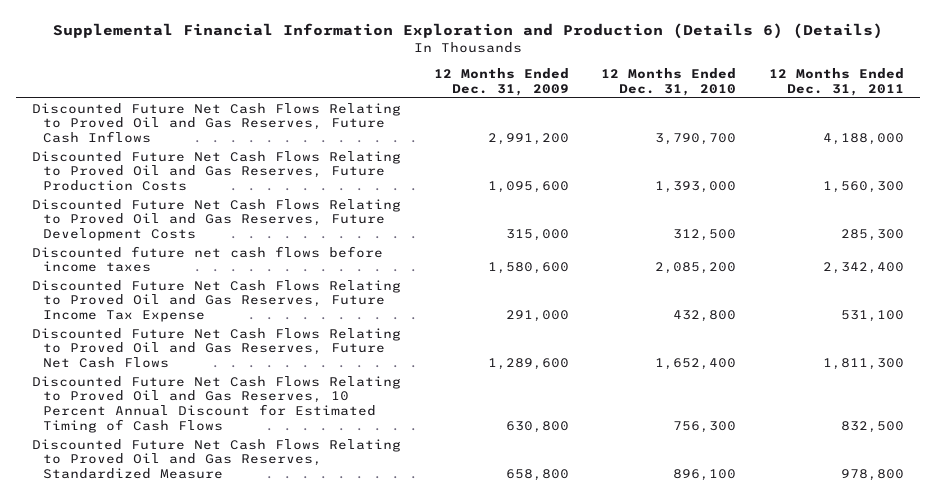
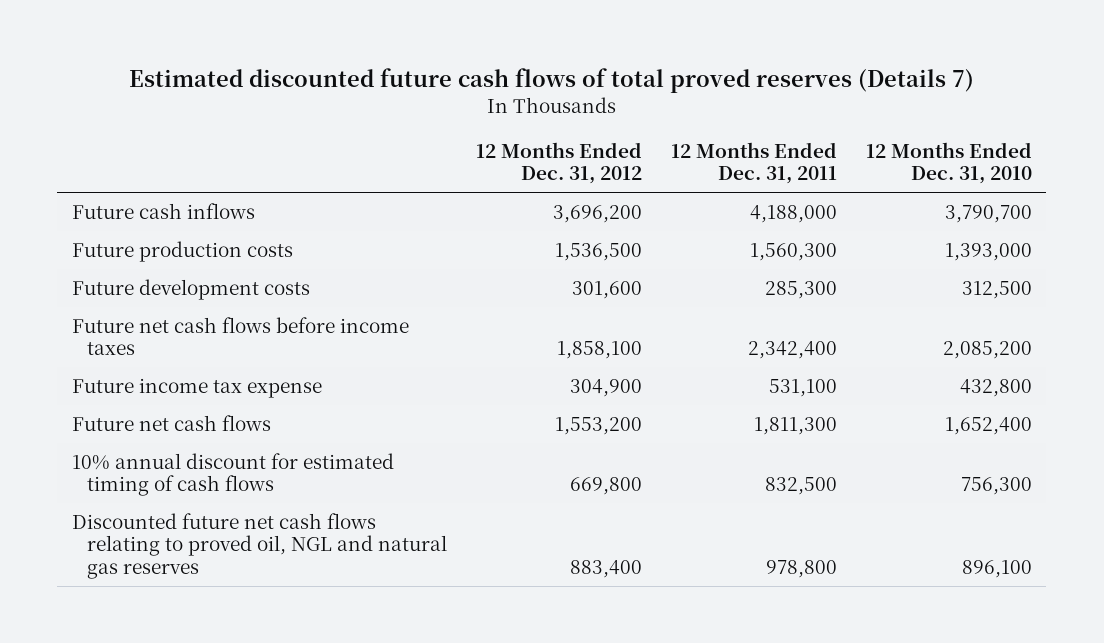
- Supplemental Financial Information Exploration and Production (Details 6) (Details)
+ Estimated discounted future cash flows of total proved reserves (Details 7)
- | 12 Months Ended Dec. 31, 2009 | 12 Months Ended Dec. 31, 2010 | 12 Months Ended Dec. 31, 2011
+ | 12 Months Ended Dec. 31, 2012 | 12 Months Ended Dec. 31, 2011 | 12 Months Ended Dec. 31, 2010
- Discounted Future Net Cash Flows Relating to Proved Oil and Gas Reserves, Future Cash Inflows | 2,991,200 | 3,790,700 | 4,188,000
- Discounted Future Net Cash Flows Relating to Proved Oil and Gas Reserves, Future Production Costs | 1,095,600 | 1,393,000 | 1,560,300
- Discounted Future Net Cash Flows Relating to Proved Oil and Gas Reserves, Future Development Costs | 315,000 | 312,500 | 285,300
- Discounted future net cash flows before income taxes | 1,580,600 | 2,085,200 | 2,342,400
- Discounted Future Net Cash Flows Relating to Proved Oil and Gas Reserves, Future Income Tax Expense | 291,000 | 432,800 | 531,100
- Discounted Future Net Cash Flows Relating to Proved Oil and Gas Reserves, Future Net Cash Flows | 1,289,600 | 1,652,400 | 1,811,300
- Discounted Future Net Cash Flows Relating to Proved Oil and Gas Reserves, 10 Percent Annual Discount for Estimated Timing of Cash Flows | 630,800 | 756,300 | 832,500
- Discounted Future Net Cash Flows Relating to Proved Oil and Gas Reserves, Standardized Measure | 658,800 | 896,100 | 978,800
+ Future cash inflows | 3,696,200 | 4,188,000 | 3,790,700
+ Future production costs | 1,536,500 | 1,560,300 | 1,393,000
+ Future development costs | 301,600 | 285,300 | 312,500
+ Future net cash flows before income taxes | 1,858,100 | 2,342,400 | 2,085,200
+ Future income tax expense | 304,900 | 531,100 | 432,800
+ Future net cash flows | 1,553,200 | 1,811,300 | 1,652,400
+ 10% annual discount for estimated timing of cash flows | 669,800 | 832,500 | 756,300
+ Discounted future net cash flows relating to proved oil, NGL and natural gas reserves | 883,400 | 978,800 | 896,100

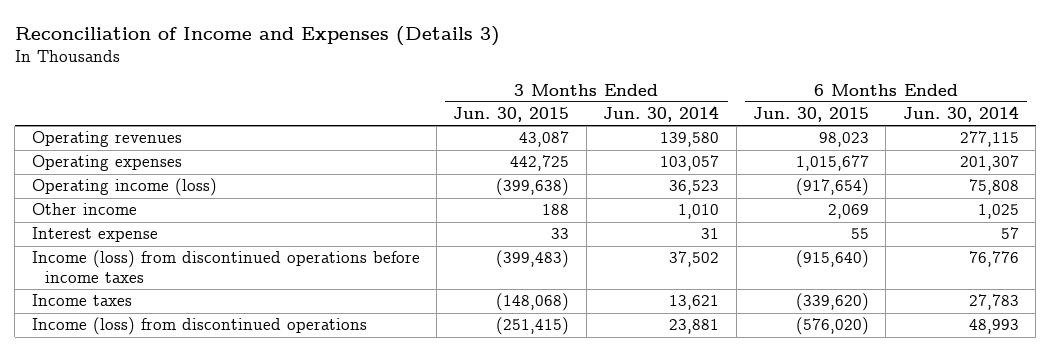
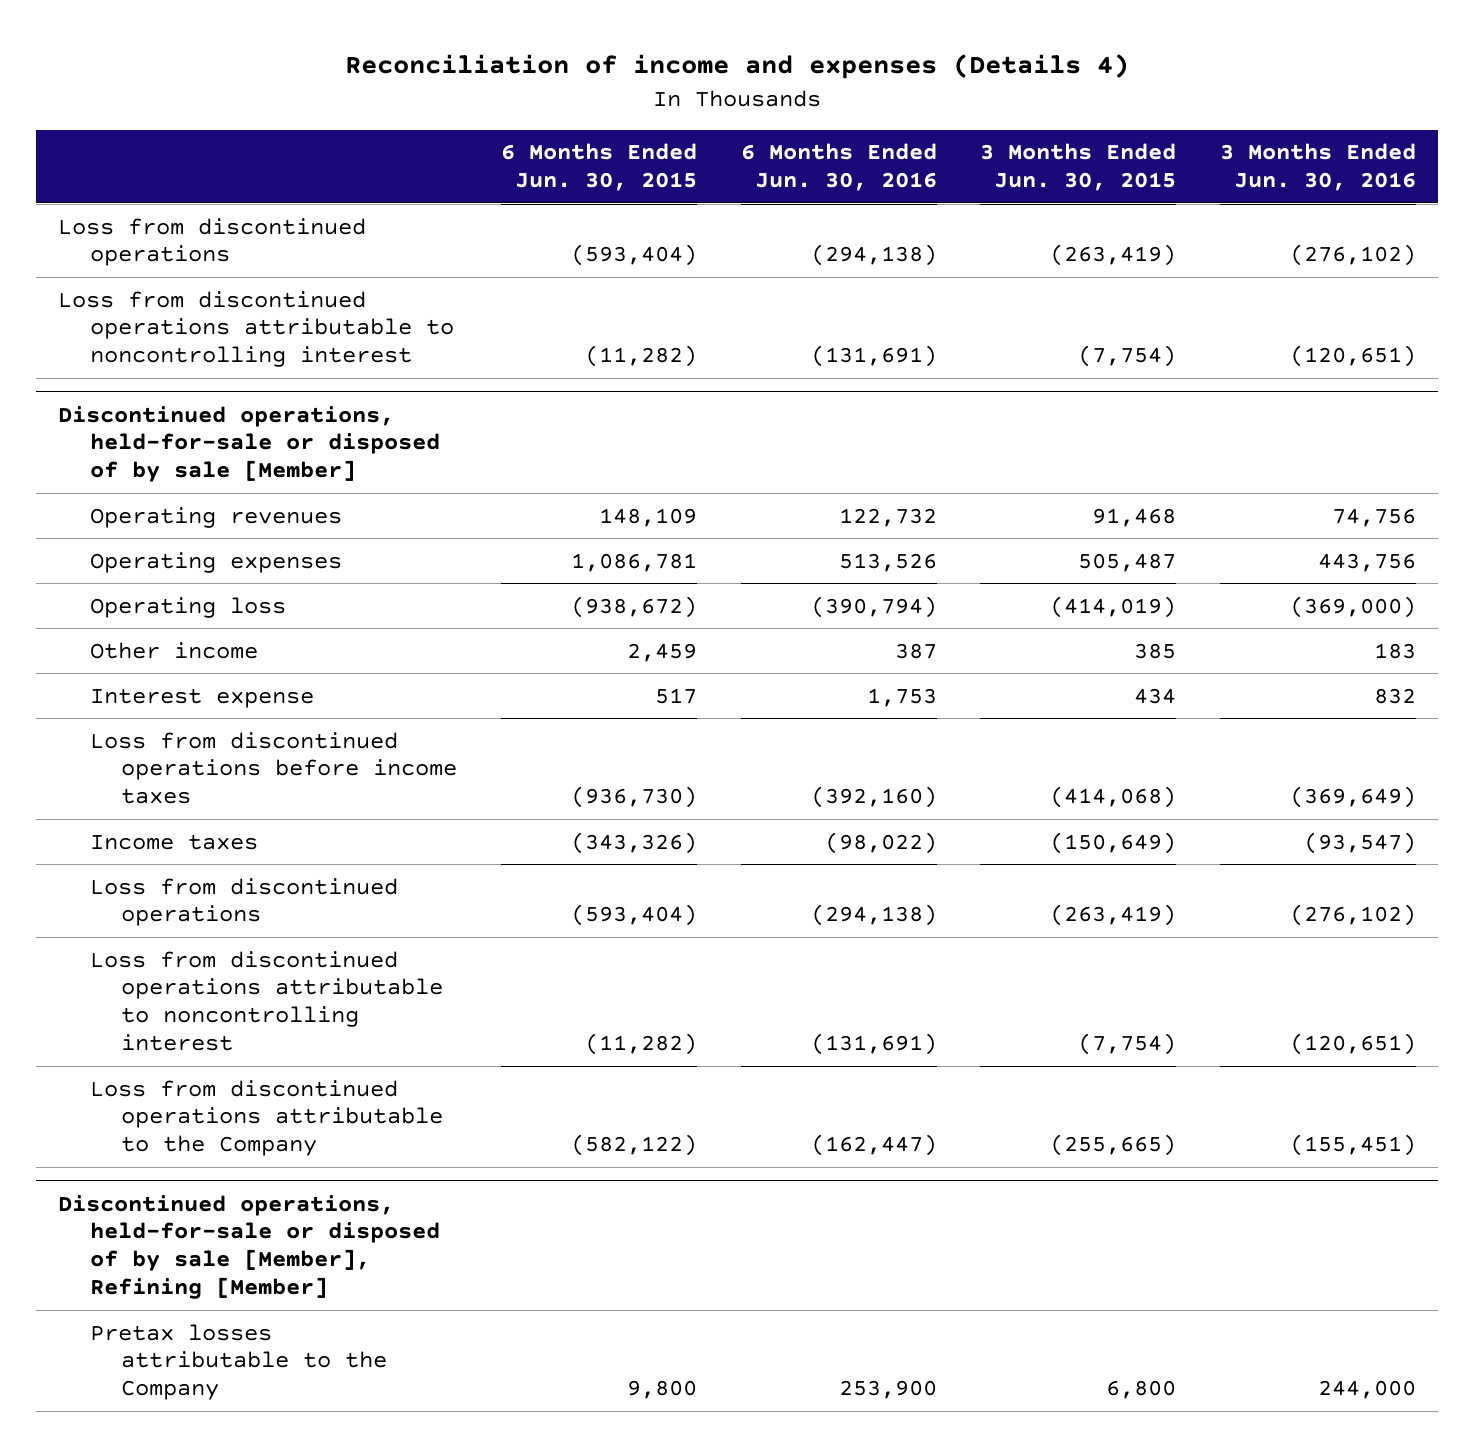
- Reconciliation of Income and Expenses (Details 3)
+ Reconciliation of income and expenses (Details 4)
- | 3 Months Ended Jun. 30, 2015 | 3 Months Ended Jun. 30, 2014 | 6 Months Ended Jun. 30, 2015 | 6 Months Ended Jun. 30, 2014
+ | 6 Months Ended Jun. 30, 2015 | 6 Months Ended Jun. 30, 2016 | 3 Months Ended Jun. 30, 2015 | 3 Months Ended Jun. 30, 2016
- Operating revenues | 43,087 | 139,580 | 98,023 | 277,115
- Operating expenses | 442,725 | 103,057 | 1,015,677 | 201,307
- Operating income (loss) | (399,638) | 36,523 | (917,654) | 75,808
- Other income | 188 | 1,010 | 2,069 | 1,025
- Interest expense | 33 | 31 | 55 | 57
- Income (loss) from discontinued operations before income taxes | (399,483) | 37,502 | (915,640) | 76,776
- Income taxes | (148,068) | 13,621 | (339,620) | 27,783
- Income (loss) from discontinued operations | (251,415) | 23,881 | (576,020) | 48,993
+ Loss from discontinued operations | (593,404) | (294,138) | (263,419) | (276,102)
+ Loss from discontinued operations attributable to noncontrolling interest | (11,282) | (131,691) | (7,754) | (120,651)
+ Discontinued operations, held-for-sale or disposed of by sale [Member]
+ Operating revenues | 148,109 | 122,732 | 91,468 | 74,756
+ Operating expenses | 1,086,781 | 513,526 | 505,487 | 443,756
+ Operating loss | (938,672) | (390,794) | (414,019) | (369,000)
+ Other income | 2,459 | 387 | 385 | 183
+ Interest expense | 517 | 1,753 | 434 | 832
+ Loss from discontinued operations before income taxes | (936,730) | (392,160) | (414,068) | (369,649)
+ Income taxes | (343,326) | (98,022) | (150,649) | (93,547)
+ Loss from discontinued operations | (593,404) | (294,138) | (263,419) | (276,102)
+ Loss from discontinued operations attributable to noncontrolling interest | (11,282) | (131,691) | (7,754) | (120,651)
+ Loss from discontinued operations attributable to the Company | (582,122) | (162,447) | (255,665) | (155,451)
+ Discontinued operations, held-for-sale or disposed of by sale [Member], Refining [Member]
+ Pretax losses attributable to the Company | 9,800 | 253,900 | 6,800 | 244,000

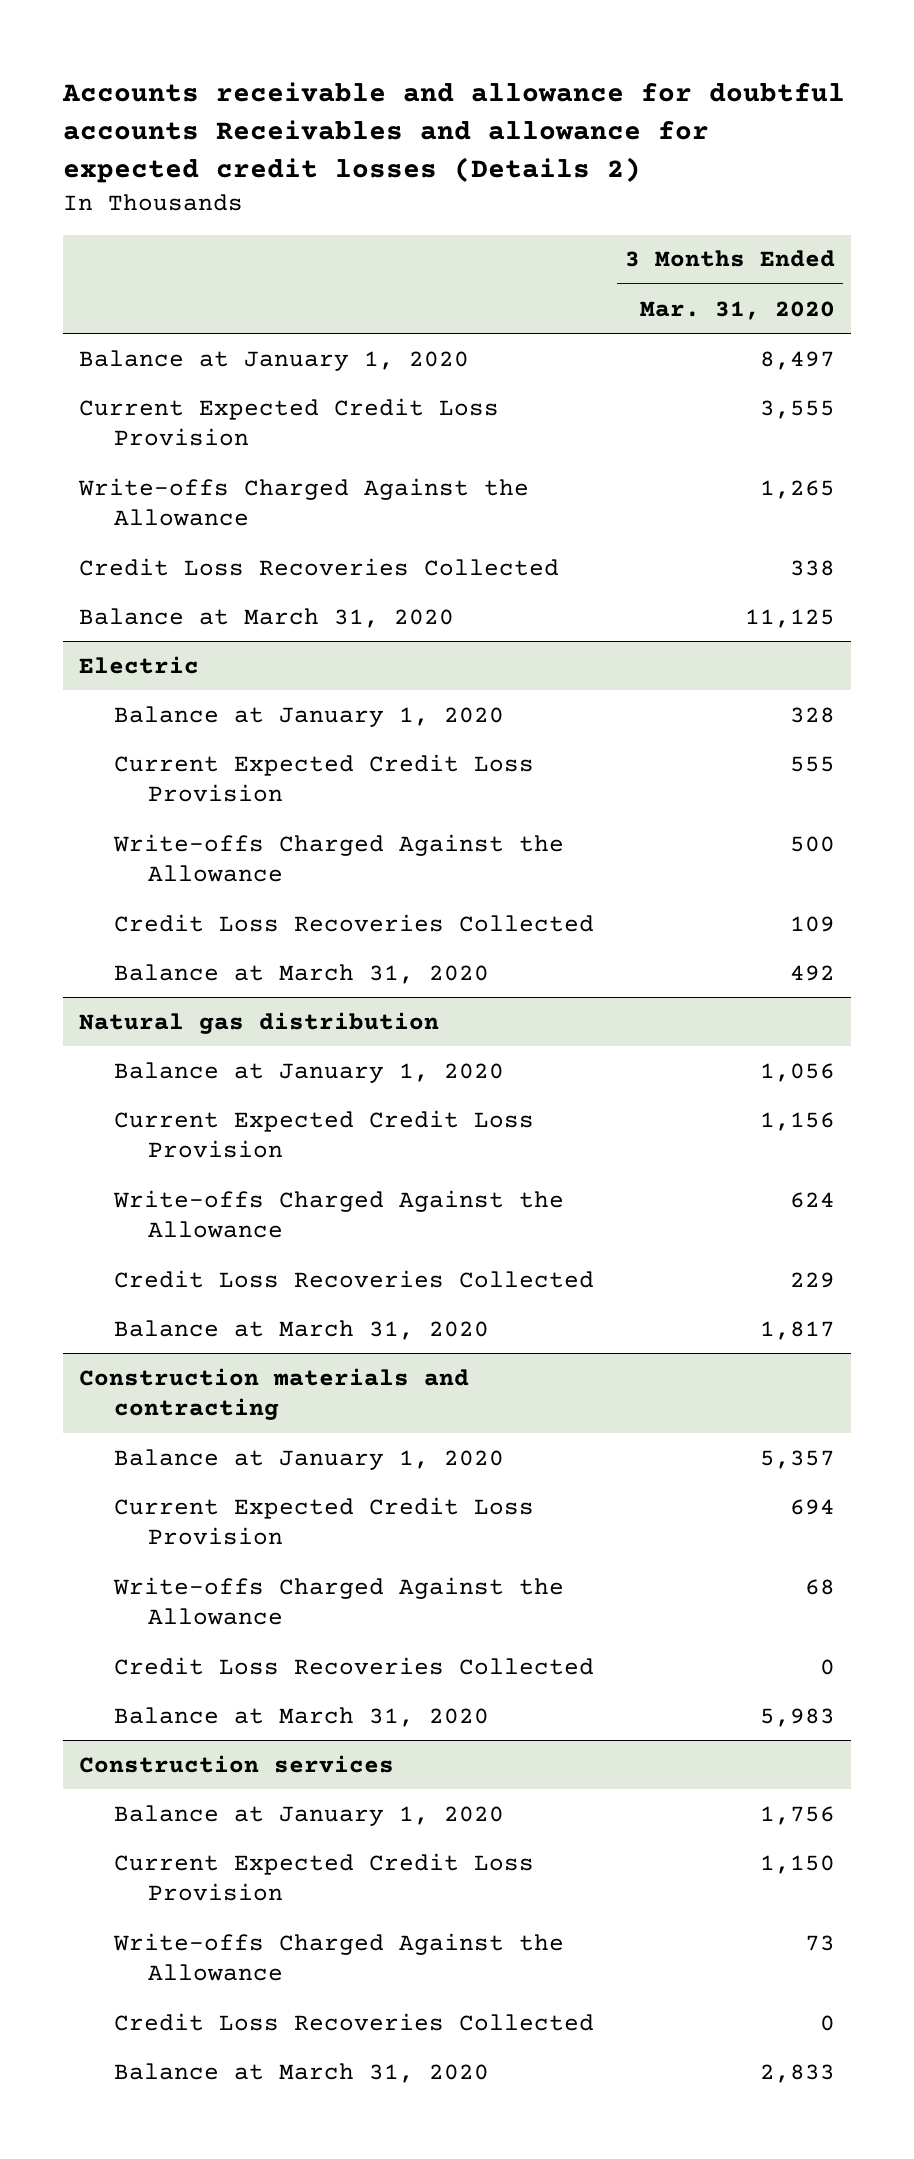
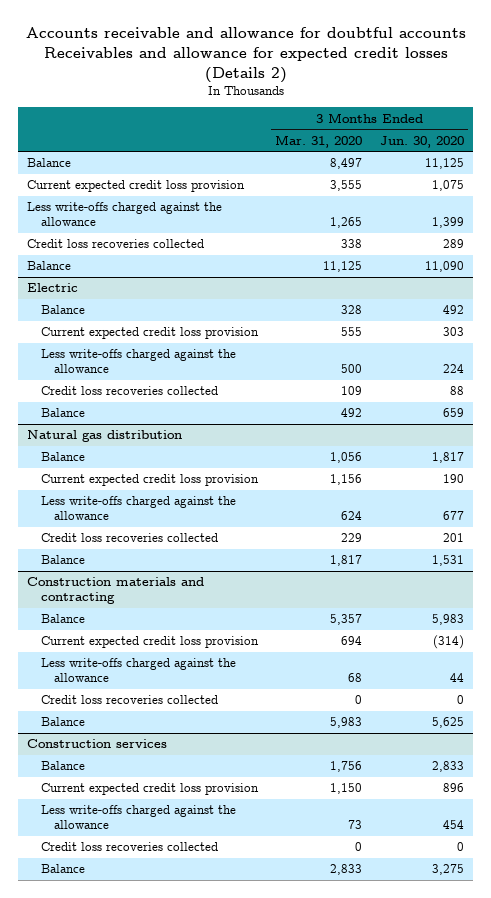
- | 3 Months Ended Mar. 31, 2020
+ | 3 Months Ended Mar. 31, 2020 | 3 Months Ended Jun. 30, 2020
- Balance at January 1, 2020 | 8,497
- Current Expected Credit Loss Provision | 3,555
- Write-offs Charged Against the Allowance | 1,265
- Credit Loss Recoveries Collected | 338
- Balance at March 31, 2020 | 11,125
+ Balance | 8,497 | 11,125
+ Current expected credit loss provision | 3,555 | 1,075
+ Less write-offs charged against the allowance | 1,265 | 1,399
+ Credit loss recoveries collected | 338 | 289
+ Balance | 11,125 | 11,090
@ Electric
- Balance at January 1, 2020 | 328
- Current Expected Credit Loss Provision | 555
- Write-offs Charged Against the Allowance | 500
- Credit Loss Recoveries Collected | 109
- Balance at March 31, 2020 | 492
+ Balance | 328 | 492
+ Current expected credit loss provision | 555 | 303
+ Less write-offs charged against the allowance | 500 | 224
+ Credit loss recoveries collected | 109 | 88
+ Balance | 492 | 659
@ Natural gas distribution
- Balance at January 1, 2020 | 1,056
- Current Expected Credit Loss Provision | 1,156
- Write-offs Charged Against the Allowance | 624
- Credit Loss Recoveries Collected | 229
- Balance at March 31, 2020 | 1,817
+ Balance | 1,056 | 1,817
+ Current expected credit loss provision | 1,156 | 190
+ Less write-offs charged against the allowance | 624 | 677
+ Credit loss recoveries collected | 229 | 201
+ Balance | 1,817 | 1,531
@ Construction materials and contracting
- Balance at January 1, 2020 | 5,357
- Current Expected Credit Loss Provision | 694
- Write-offs Charged Against the Allowance | 68
- Credit Loss Recoveries Collected | 0
- Balance at March 31, 2020 | 5,983
+ Balance | 5,357 | 5,983
+ Current expected credit loss provision | 694 | (314)
+ Less write-offs charged against the allowance | 68 | 44
+ Credit loss recoveries collected | 0 | 0
+ Balance | 5,983 | 5,625
@ Construction services
- Balance at January 1, 2020 | 1,756
- Current Expected Credit Loss Provision | 1,150
- Write-offs Charged Against the Allowance | 73
- Credit Loss Recoveries Collected | 0
- Balance at March 31, 2020 | 2,833
+ Balance | 1,756 | 2,833
+ Current expected credit loss provision | 1,150 | 896
+ Less write-offs charged against the allowance | 73 | 454
+ Credit loss recoveries collected | 0 | 0
+ Balance | 2,833 | 3,275

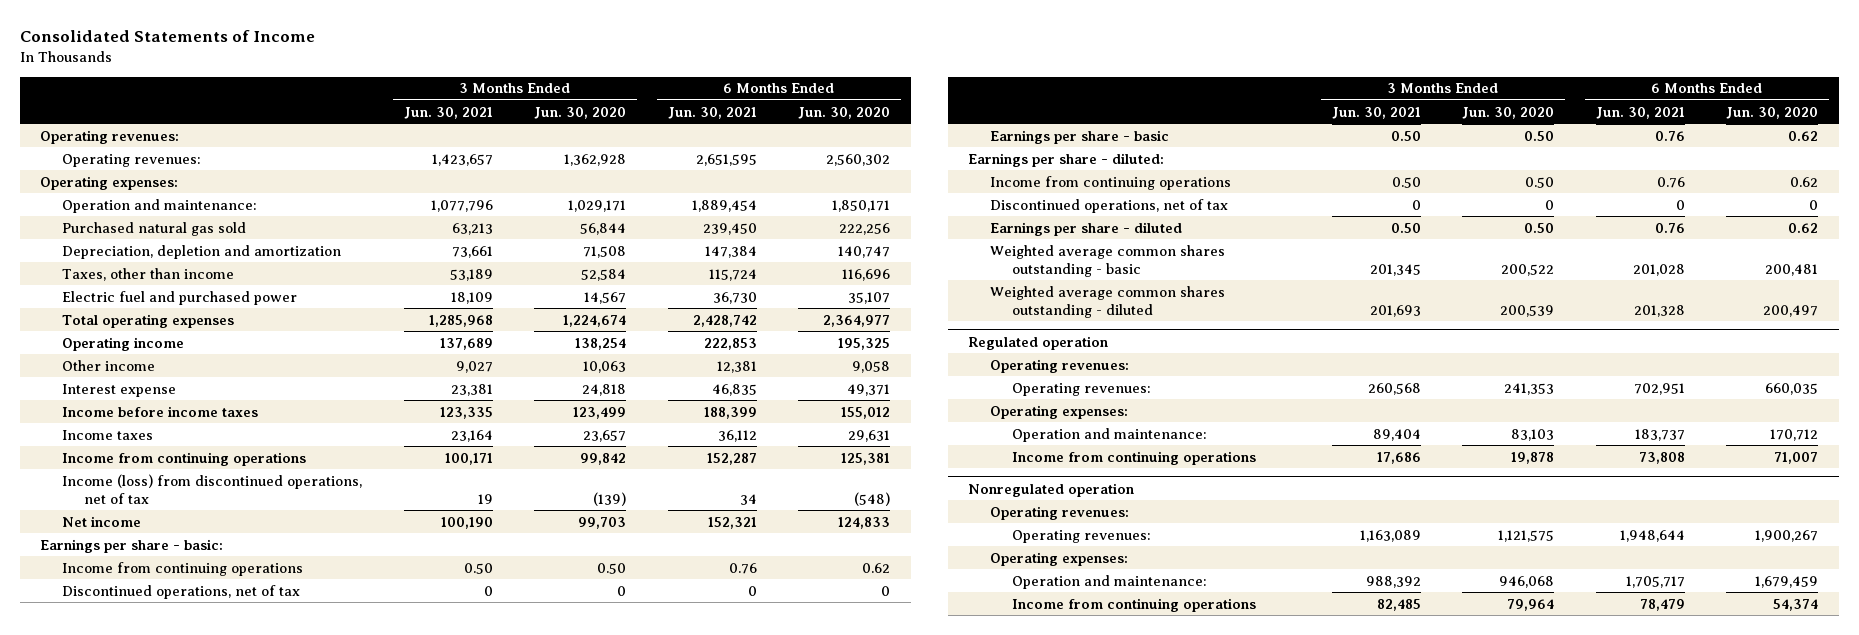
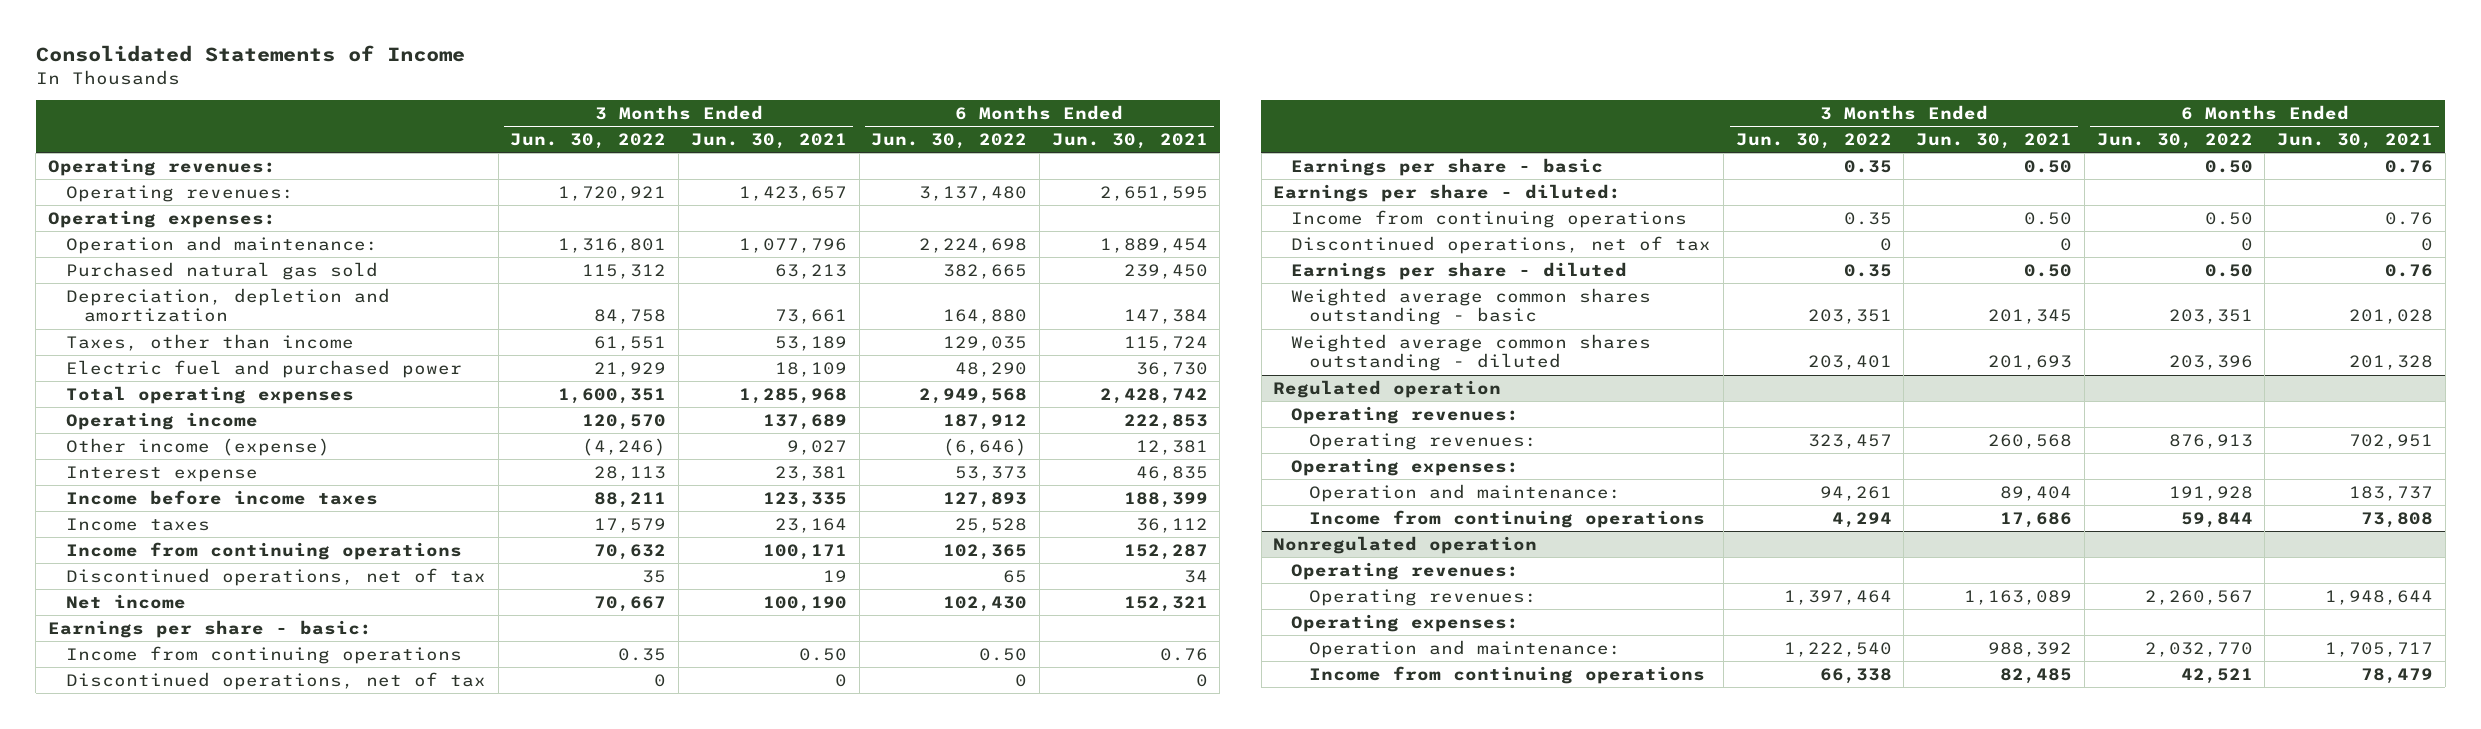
- | 3 Months Ended Jun. 30, 2021 | 3 Months Ended Jun. 30, 2020 | 6 Months Ended Jun. 30, 2021 | 6 Months Ended Jun. 30, 2020
+ | 3 Months Ended Jun. 30, 2022 | 3 Months Ended Jun. 30, 2021 | 6 Months Ended Jun. 30, 2022 | 6 Months Ended Jun. 30, 2021
- Other income | 9,027 | 10,063 | 12,381 | 9,058
+ Other income (expense) | (4,246) | 9,027 | (6,646) | 12,381
- Income (loss) from discontinued operations, net of tax | 19 | (139) | 34 | (548)
+ Discontinued operations, net of tax | 35 | 19 | 65 | 34

